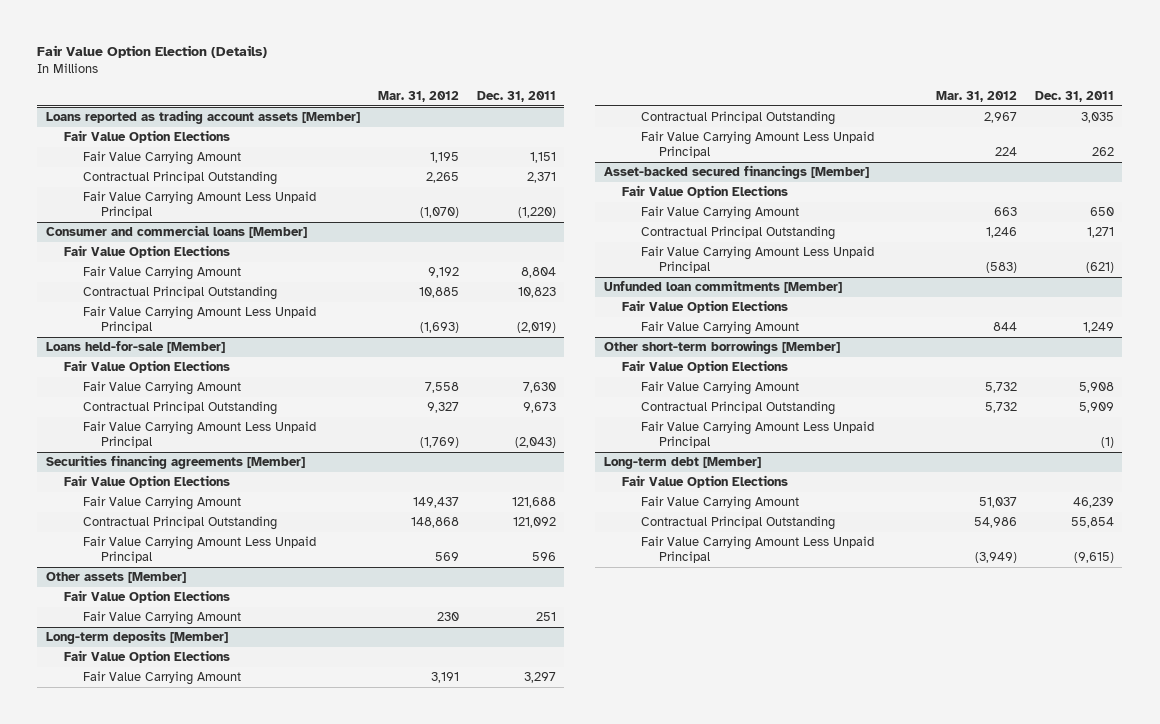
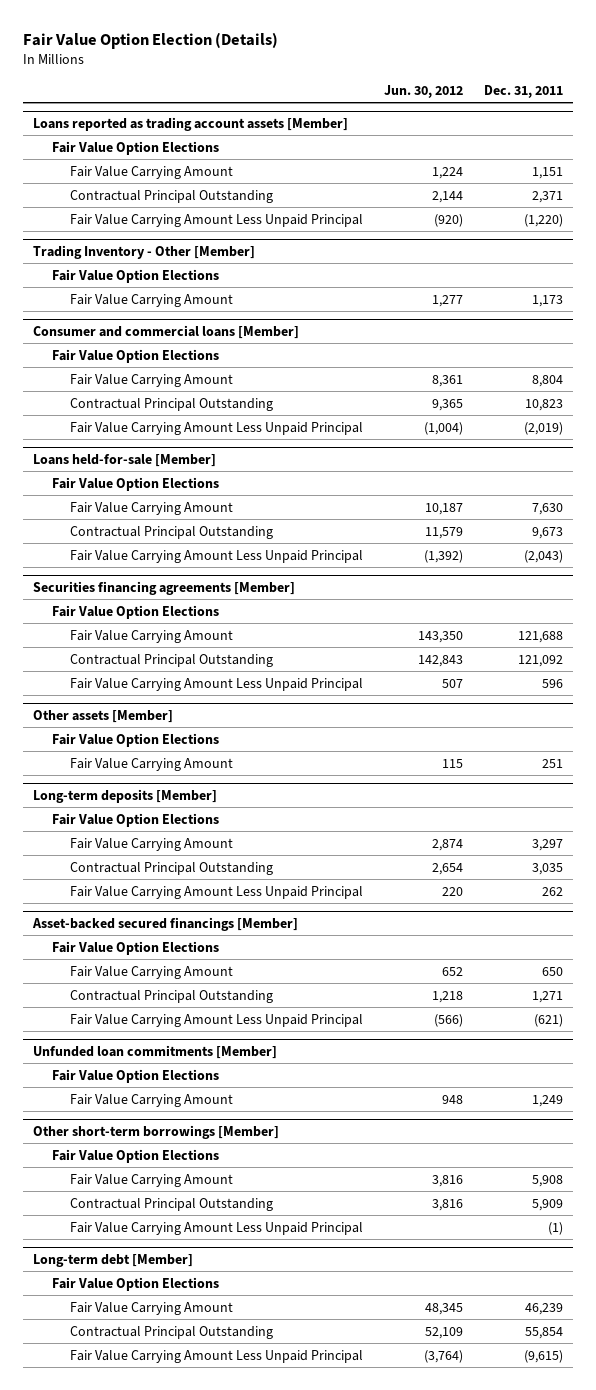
- | Mar. 31, 2012 | Dec. 31, 2011
+ | Jun. 30, 2012 | Dec. 31, 2011
+ Trading Inventory - Other [Member]
+ Fair Value Option Elections
+ Fair Value Carrying Amount | 1,277 | 1,173

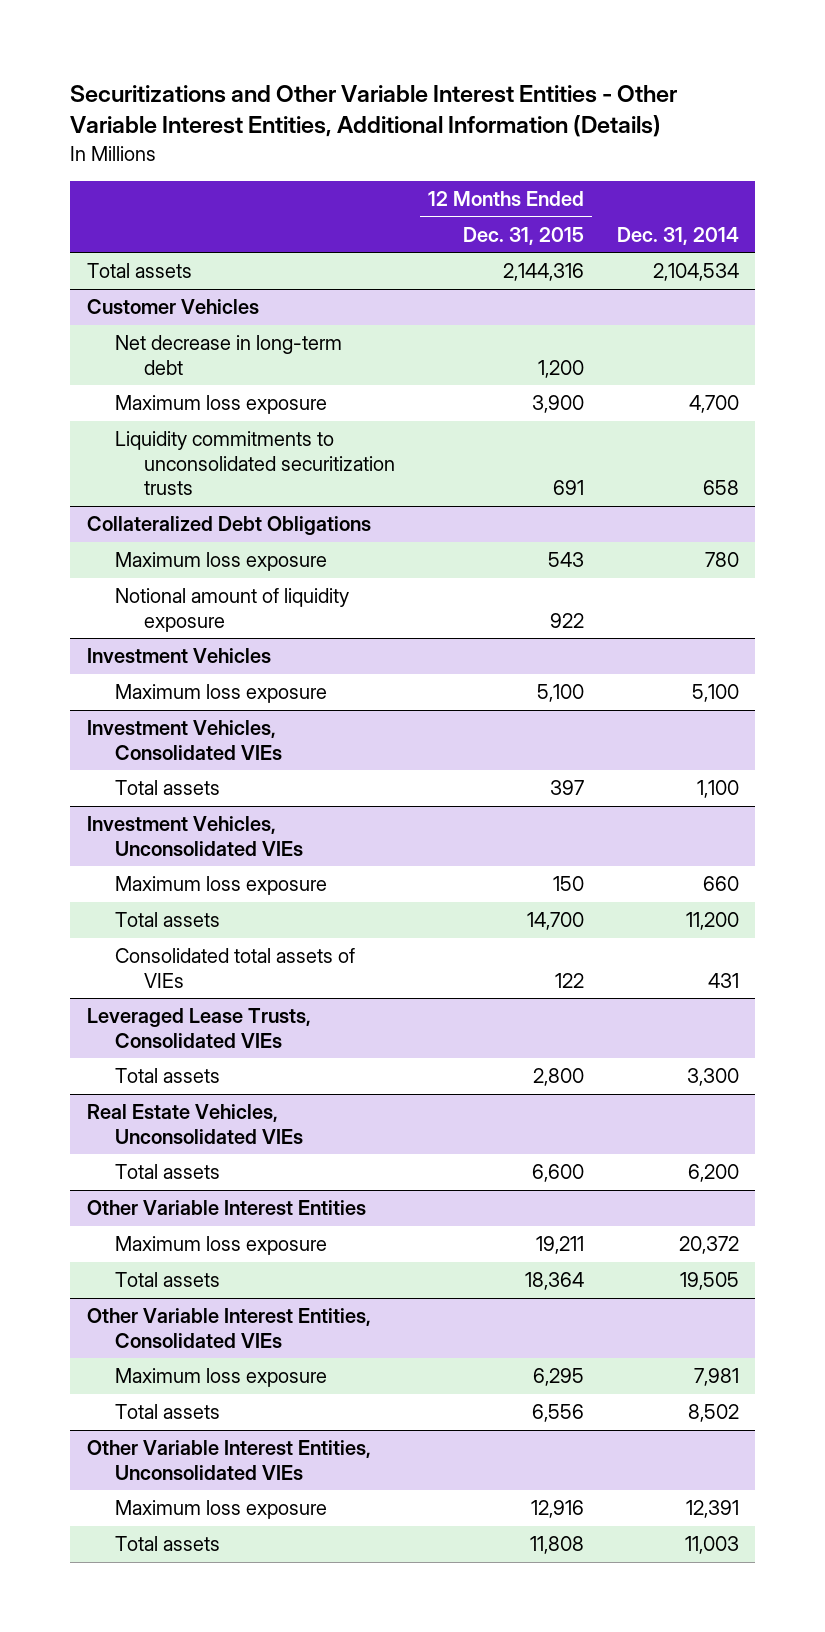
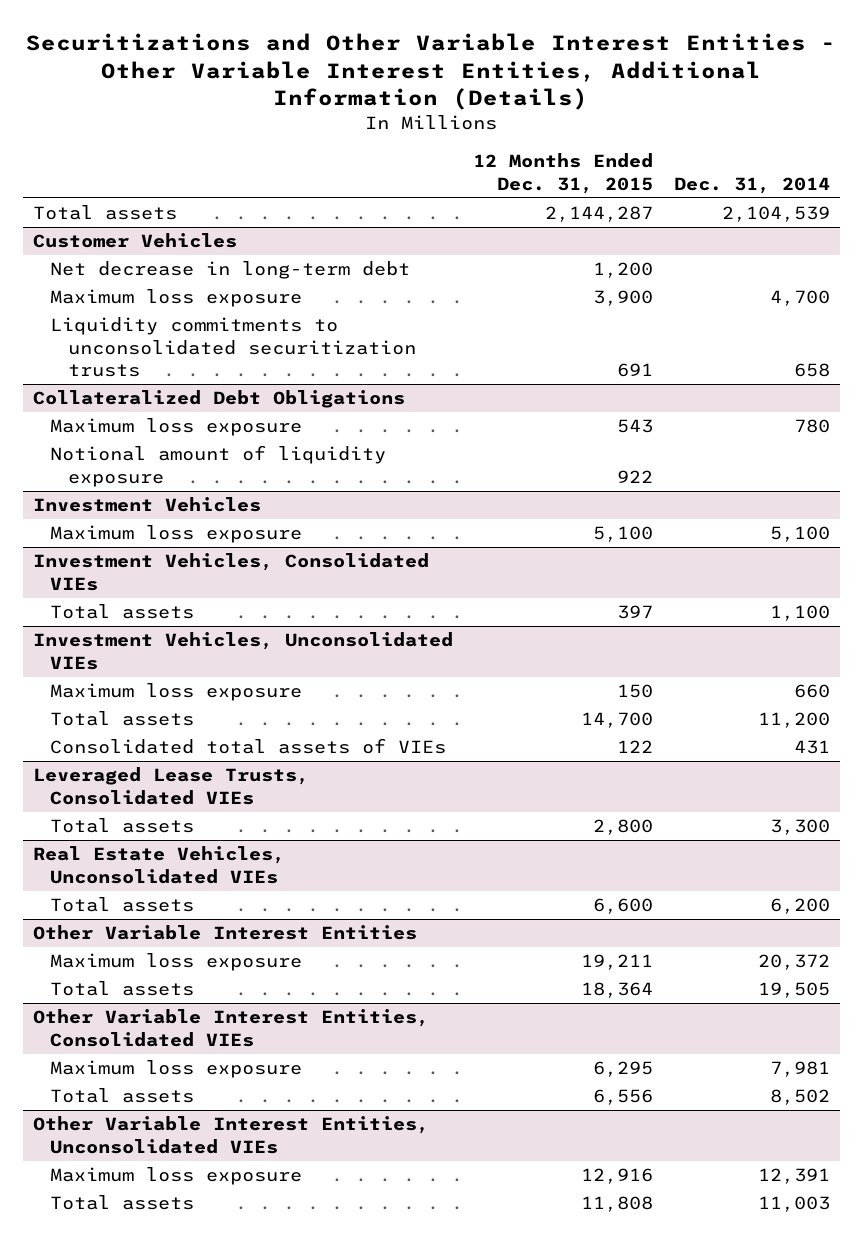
- Total assets | 2,144,316 | 2,104,534
+ Total assets | 2,144,287 | 2,104,539

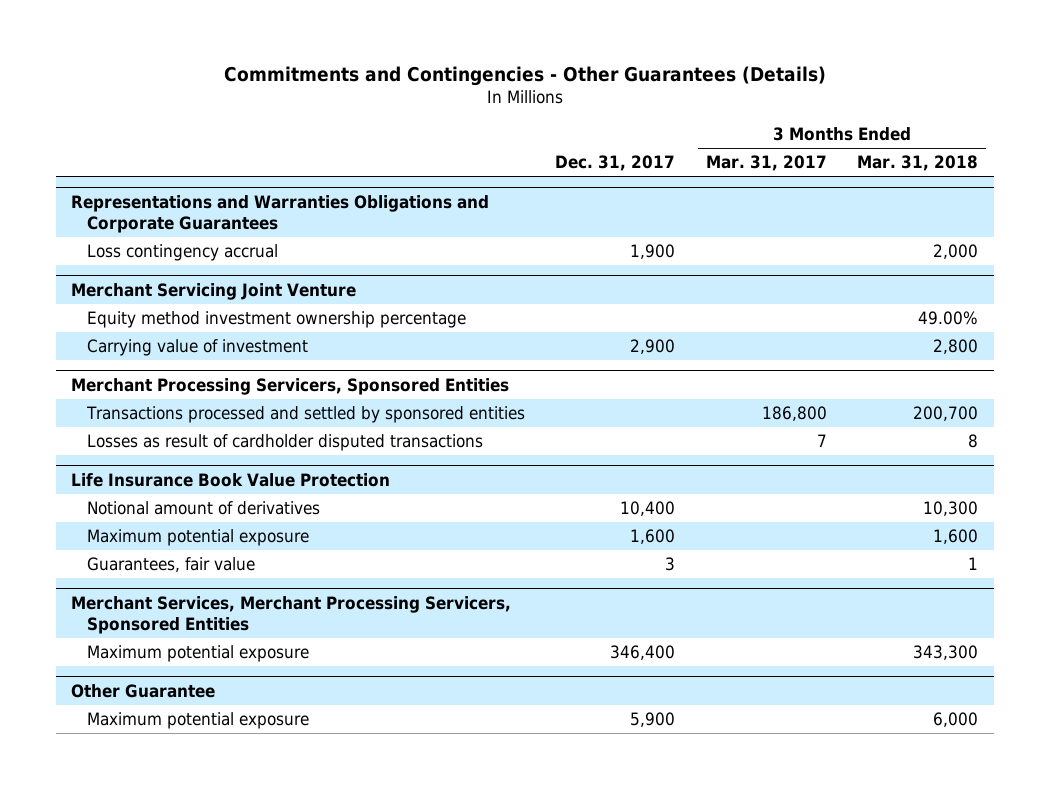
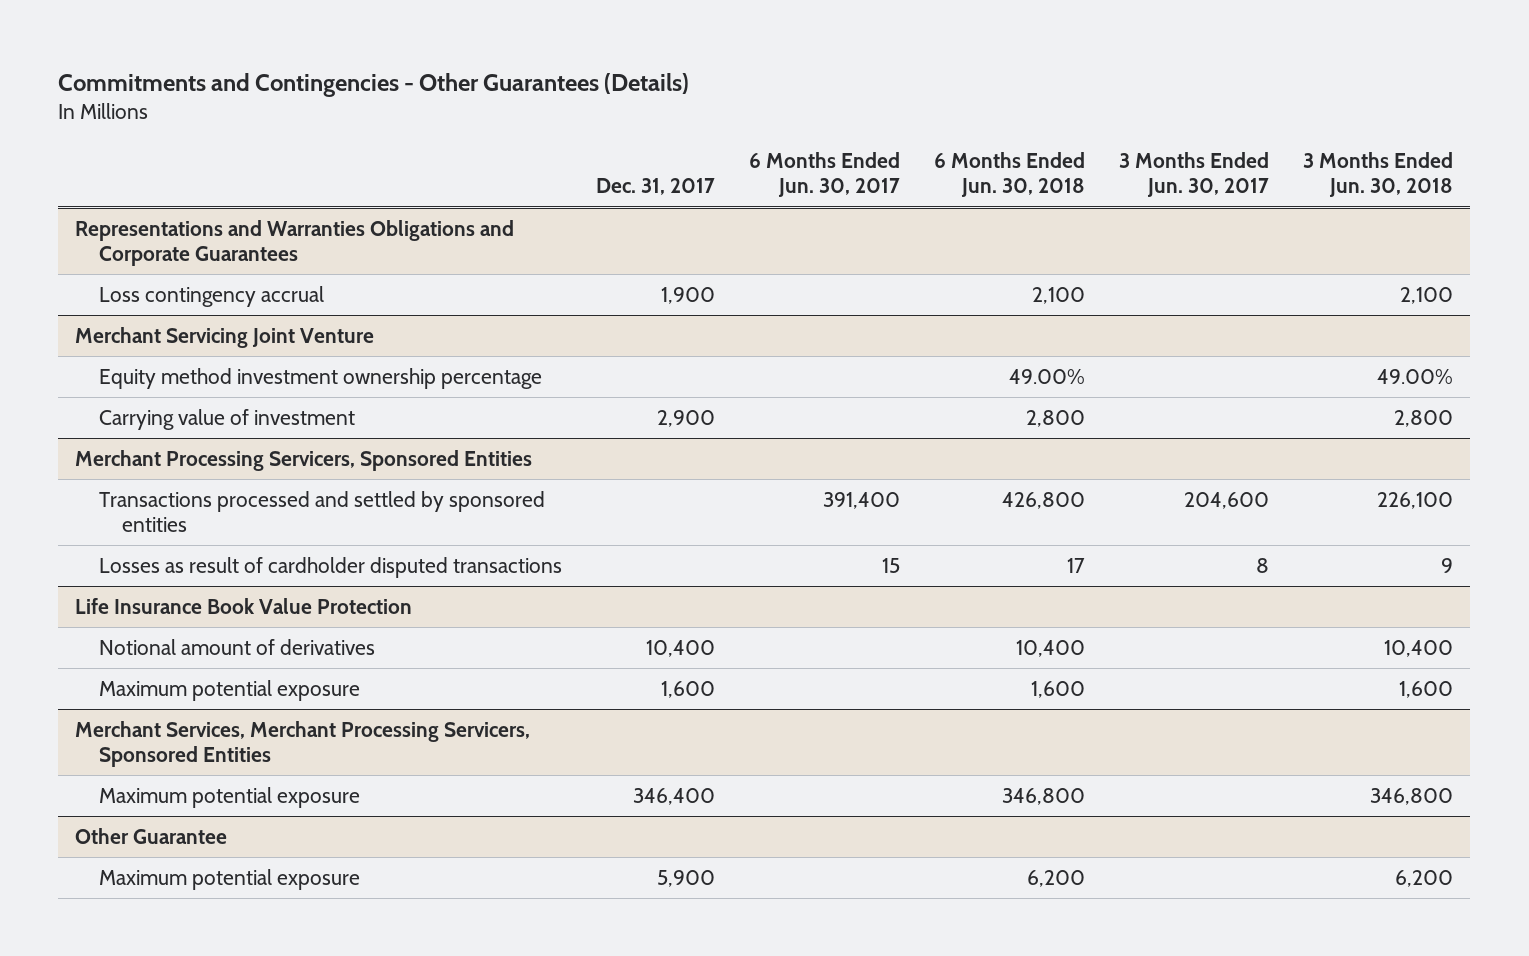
- | Dec. 31, 2017 | 3 Months Ended Mar. 31, 2017 | 3 Months Ended Mar. 31, 2018
+ | Dec. 31, 2017 | 6 Months Ended Jun. 30, 2017 | 6 Months Ended Jun. 30, 2018 | 3 Months Ended Jun. 30, 2017 | 3 Months Ended Jun. 30, 2018
@ Life Insurance Book Value Protection
- Guarantees, fair value | 3 | | 1

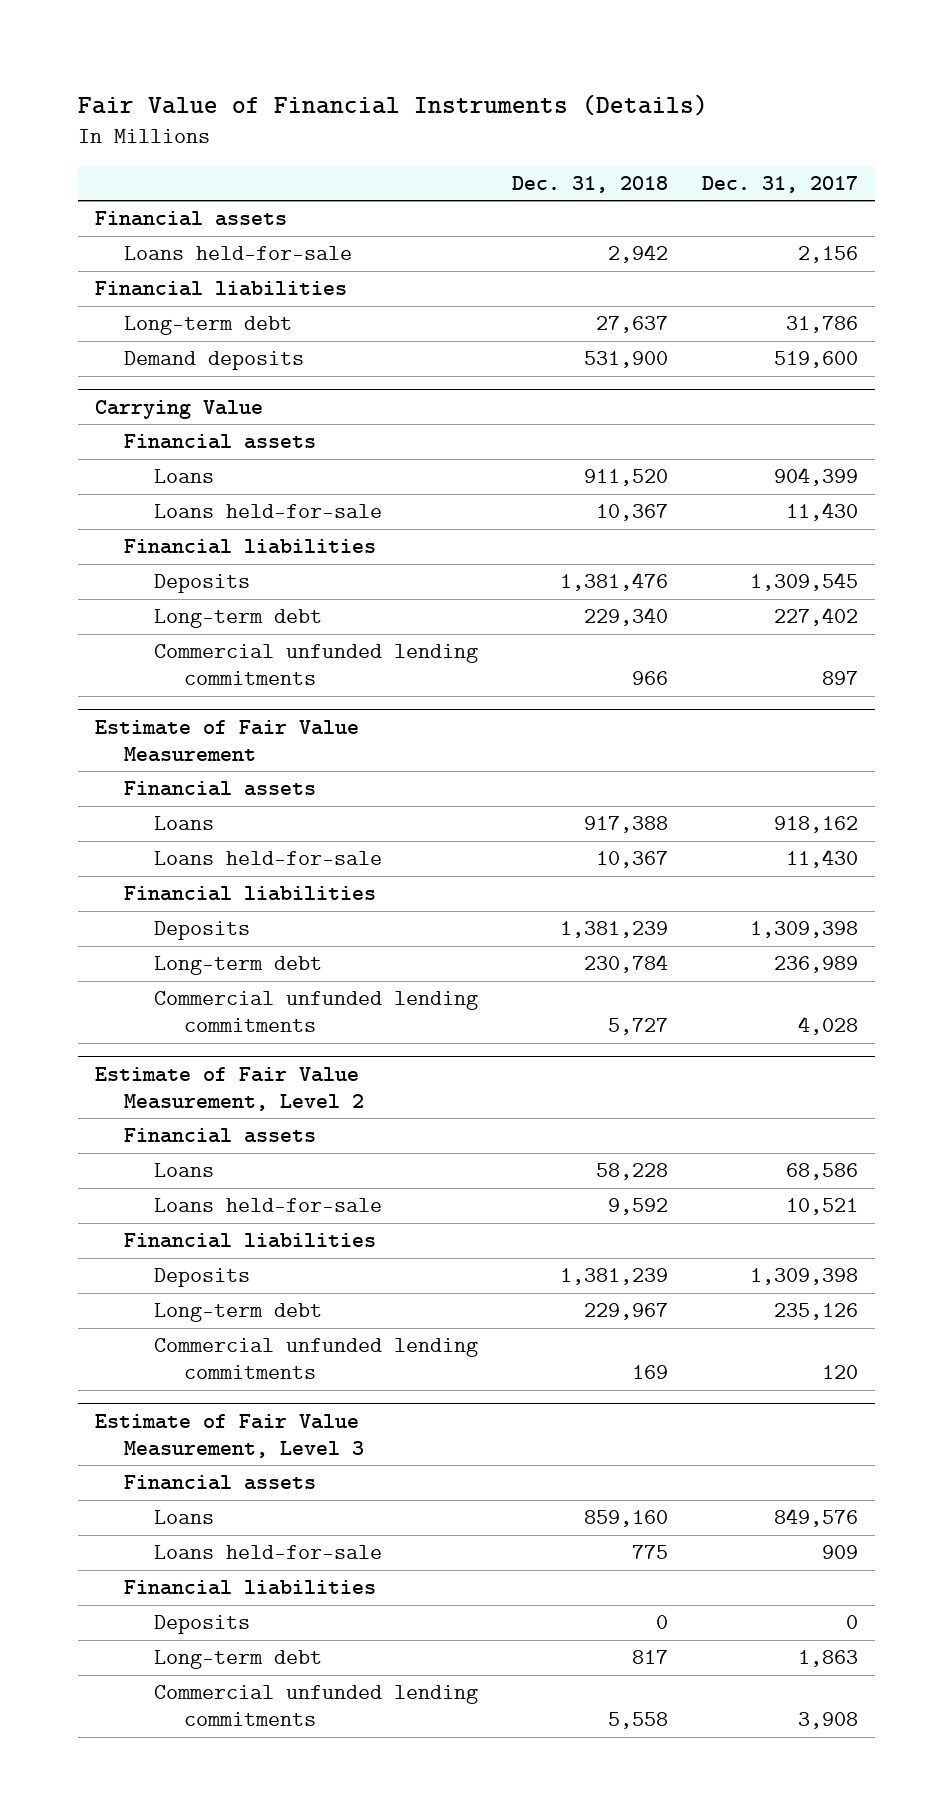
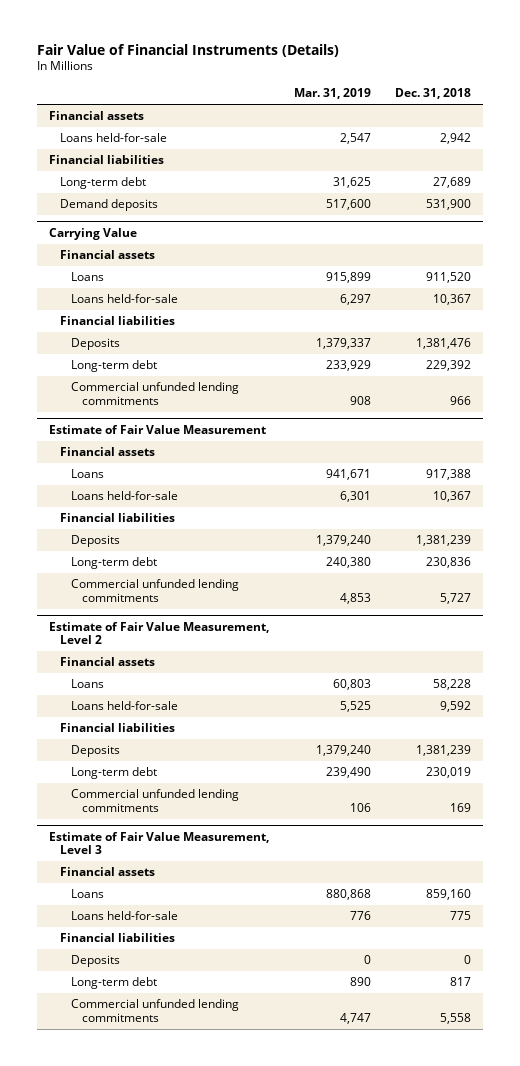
- | Dec. 31, 2018 | Dec. 31, 2017
+ | Mar. 31, 2019 | Dec. 31, 2018
- Long-term debt | 27,637 | 31,786
+ Long-term debt | 31,625 | 27,689
@ Carrying Value
- Long-term debt | 229,340 | 227,402
+ Long-term debt | 233,929 | 229,392
@ Estimate of Fair Value Measurement
- Long-term debt | 230,784 | 236,989
+ Long-term debt | 240,380 | 230,836
@ Estimate of Fair Value Measurement, Level 2
- Long-term debt | 229,967 | 235,126
+ Long-term debt | 239,490 | 230,019

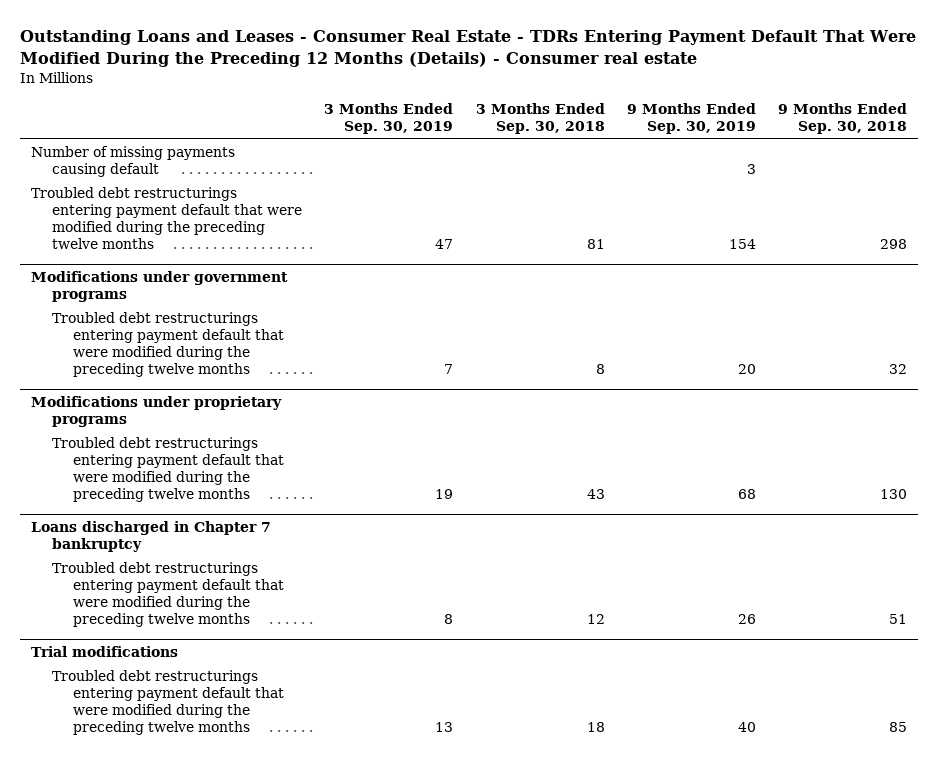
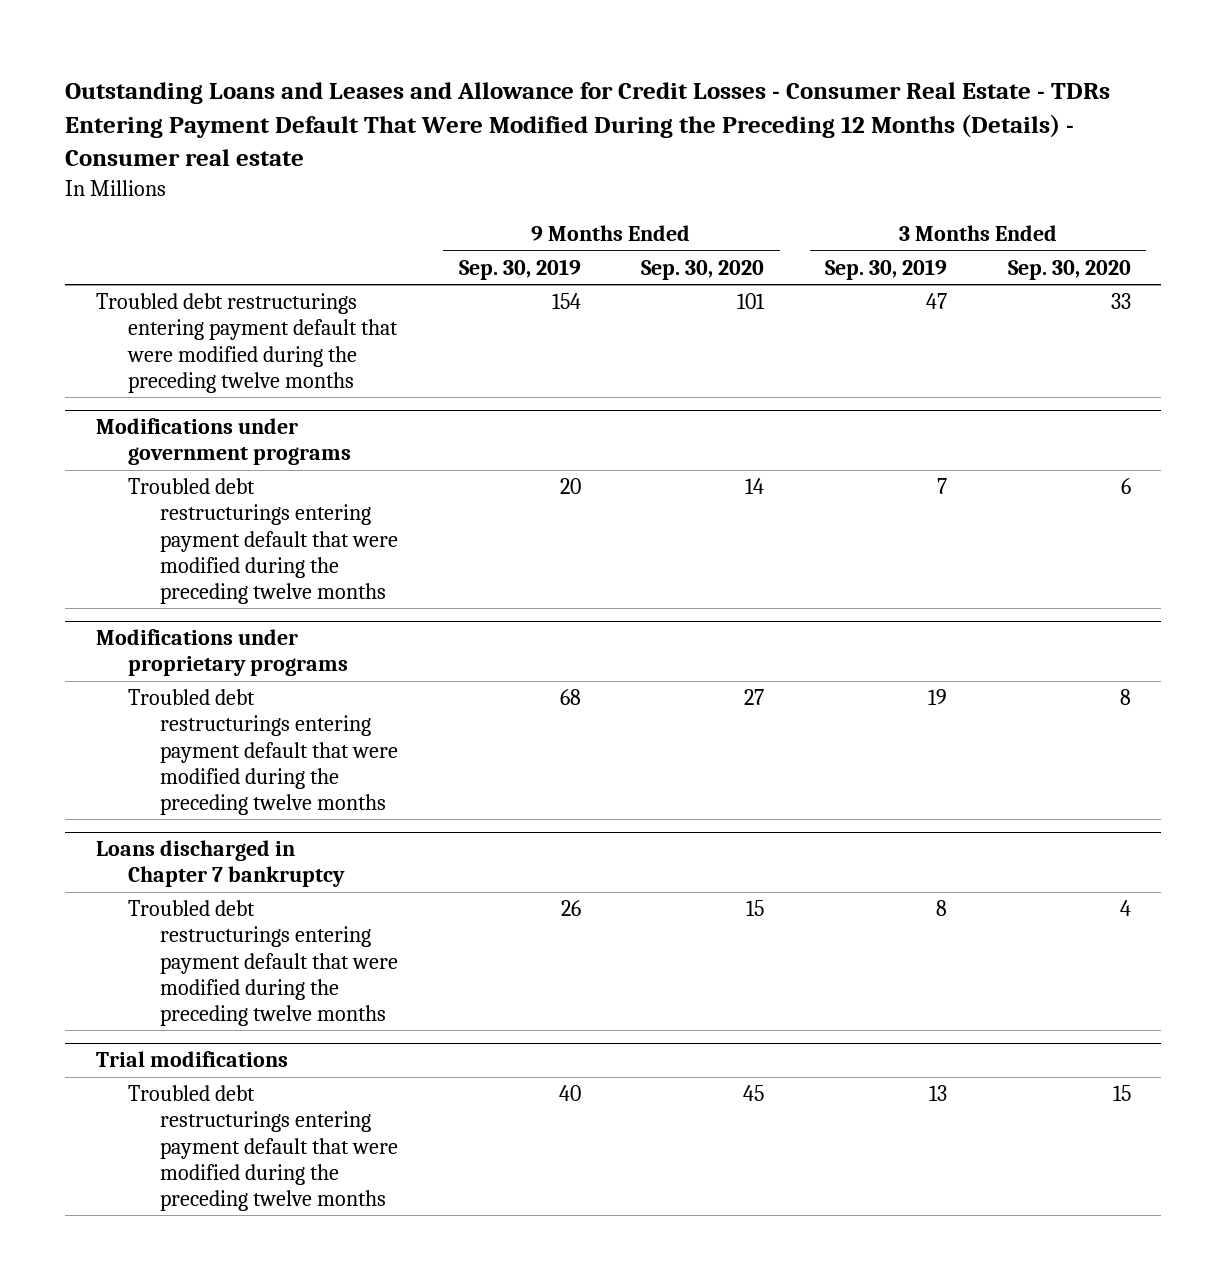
- Outstanding Loans and Leases - Consumer Real Estate - TDRs Entering Payment Default That Were Modified During the Preceding 12 Months (Details) - Consumer real estate
+ Outstanding Loans and Leases and Allowance for Credit Losses - Consumer Real Estate - TDRs Entering Payment Default That Were Modified During the Preceding 12 Months (Details) - Consumer real estate
- | 3 Months Ended Sep. 30, 2019 | 3 Months Ended Sep. 30, 2018 | 9 Months Ended Sep. 30, 2019 | 9 Months Ended Sep. 30, 2018
+ | 9 Months Ended Sep. 30, 2019 | 9 Months Ended Sep. 30, 2020 | 3 Months Ended Sep. 30, 2019 | 3 Months Ended Sep. 30, 2020
- Number of missing payments causing default | | | 3 |

